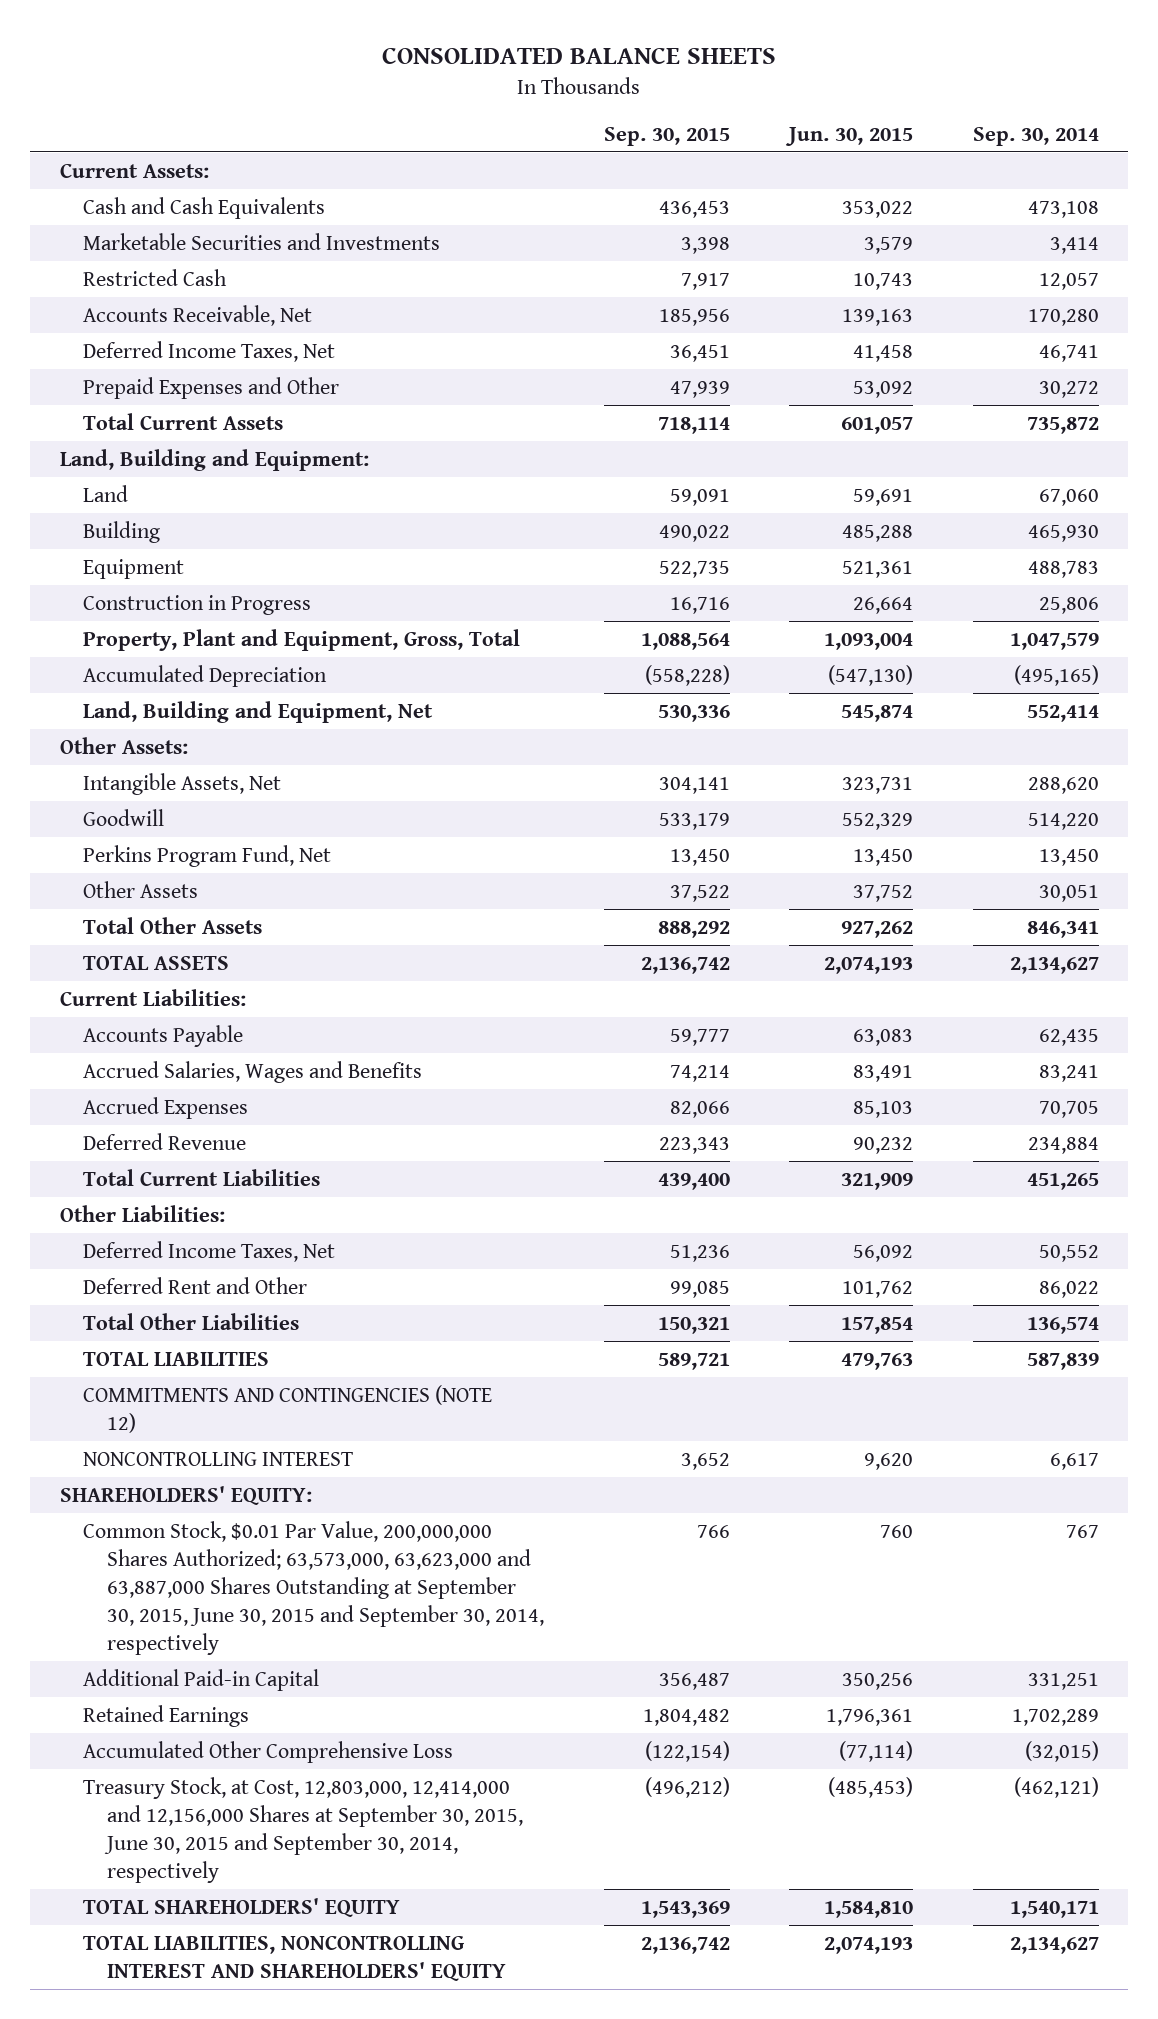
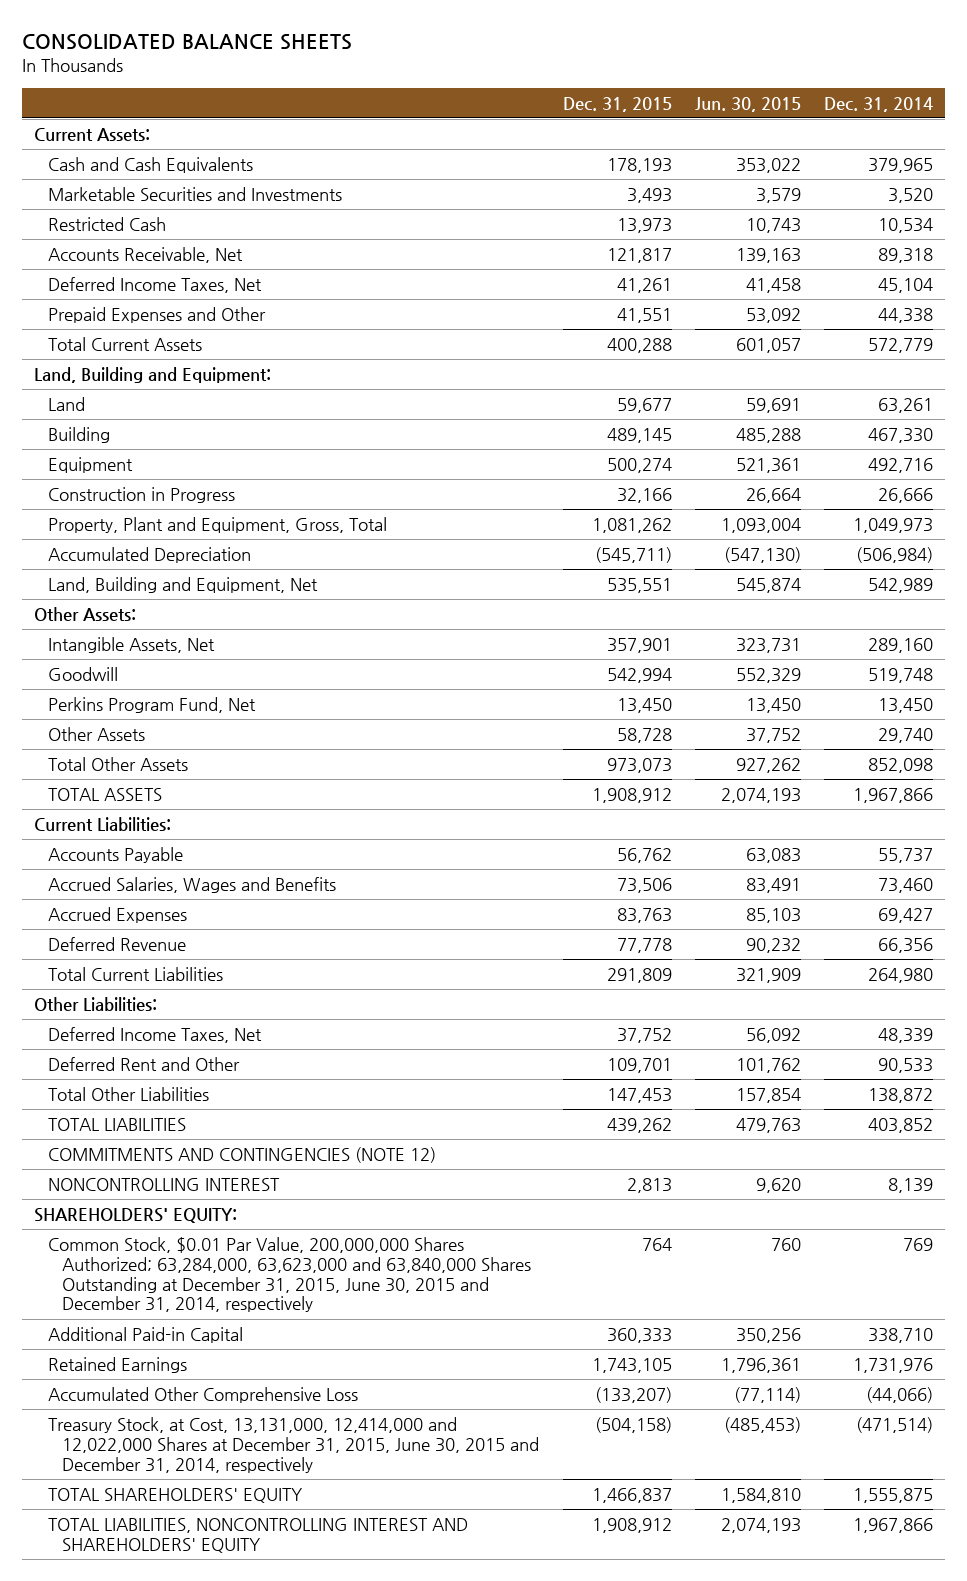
- | Sep. 30, 2015 | Jun. 30, 2015 | Sep. 30, 2014
+ | Dec. 31, 2015 | Jun. 30, 2015 | Dec. 31, 2014
- Common Stock, $0.01 Par Value, 200,000,000 Shares Authorized; 63,573,000, 63,623,000 and 63,887,000 Shares Outstanding at September 30, 2015, June 30, 2015 and September 30, 2014, respectively | 766 | 760 | 767
+ Common Stock, $0.01 Par Value, 200,000,000 Shares Authorized; 63,284,000, 63,623,000 and 63,840,000 Shares Outstanding at December 31, 2015, June 30, 2015 and December 31, 2014, respectively | 764 | 760 | 769
- Treasury Stock, at Cost, 12,803,000, 12,414,000 and 12,156,000 Shares at September 30, 2015, June 30, 2015 and September 30, 2014, respectively | (496,212) | (485,453) | (462,121)
+ Treasury Stock, at Cost, 13,131,000, 12,414,000 and 12,022,000 Shares at December 31, 2015, June 30, 2015 and December 31, 2014, respectively | (504,158) | (485,453) | (471,514)

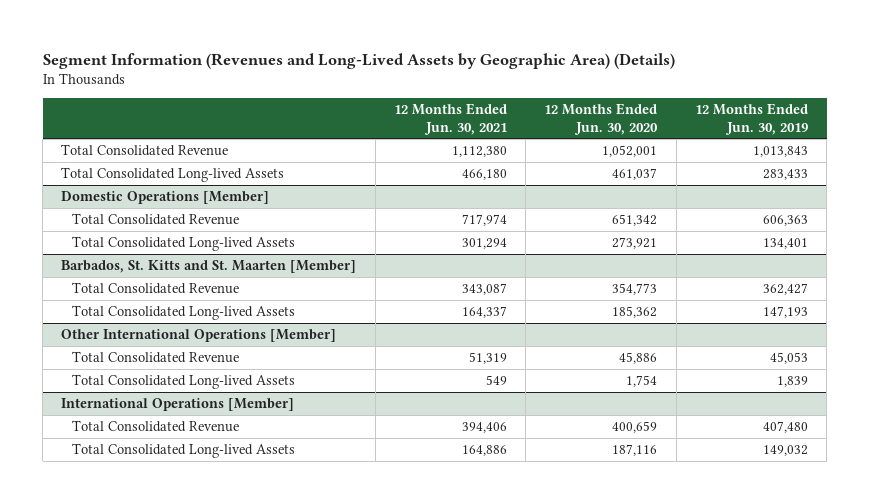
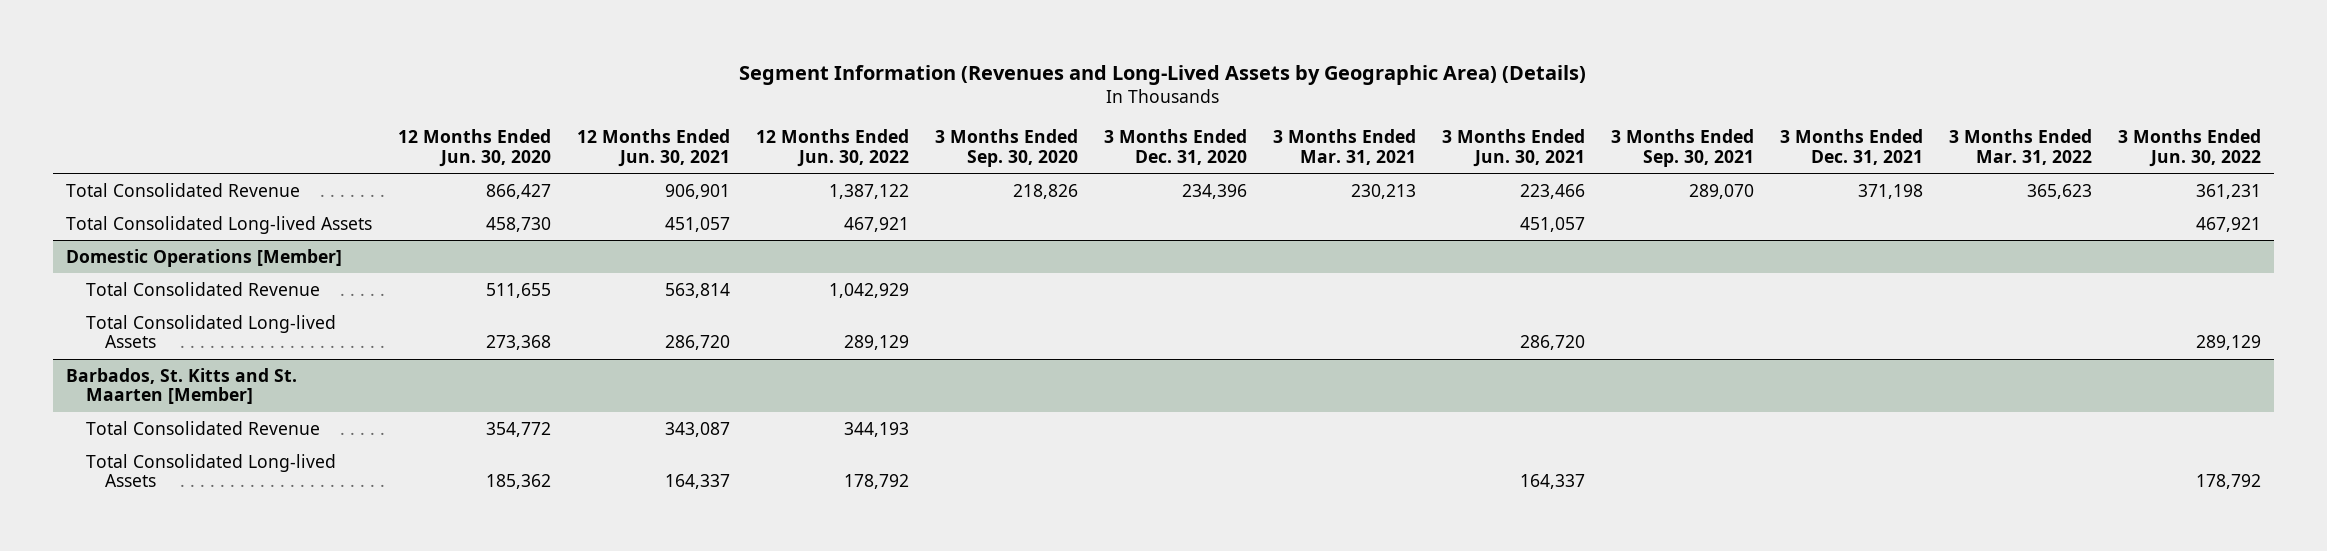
- | 12 Months Ended Jun. 30, 2021 | 12 Months Ended Jun. 30, 2020 | 12 Months Ended Jun. 30, 2019
+ | 12 Months Ended Jun. 30, 2020 | 12 Months Ended Jun. 30, 2021 | 12 Months Ended Jun. 30, 2022 | 3 Months Ended Sep. 30, 2020 | 3 Months Ended Dec. 31, 2020 | 3 Months Ended Mar. 31, 2021 | 3 Months Ended Jun. 30, 2021 | 3 Months Ended Sep. 30, 2021 | 3 Months Ended Dec. 31, 2021 | 3 Months Ended Mar. 31, 2022 | 3 Months Ended Jun. 30, 2022
- Total Consolidated Revenue | 1,112,380 | 1,052,001 | 1,013,843
- Total Consolidated Long-lived Assets | 466,180 | 461,037 | 283,433
+ Total Consolidated Revenue | 866,427 | 906,901 | 1,387,122 | 218,826 | 234,396 | 230,213 | 223,466 | 289,070 | 371,198 | 365,623 | 361,231
+ Total Consolidated Long-lived Assets | 458,730 | 451,057 | 467,921 | | | | 451,057 | | | | 467,921
@ Domestic Operations [Member]
- Total Consolidated Revenue | 717,974 | 651,342 | 606,363
- Total Consolidated Long-lived Assets | 301,294 | 273,921 | 134,401
+ Total Consolidated Revenue | 511,655 | 563,814 | 1,042,929 | | | | | | | |
+ Total Consolidated Long-lived Assets | 273,368 | 286,720 | 289,129 | | | | 286,720 | | | | 289,129
@ Barbados, St. Kitts and St. Maarten [Member]
- Total Consolidated Revenue | 343,087 | 354,773 | 362,427
+ Total Consolidated Revenue | 354,772 | 343,087 | 344,193 | | | | | | | |
- Other International Operations [Member]
- Total Consolidated Revenue | 51,319 | 45,886 | 45,053
- Total Consolidated Long-lived Assets | 549 | 1,754 | 1,839
- International Operations [Member]
- Total Consolidated Revenue | 394,406 | 400,659 | 407,480
- Total Consolidated Long-lived Assets | 164,886 | 187,116 | 149,032

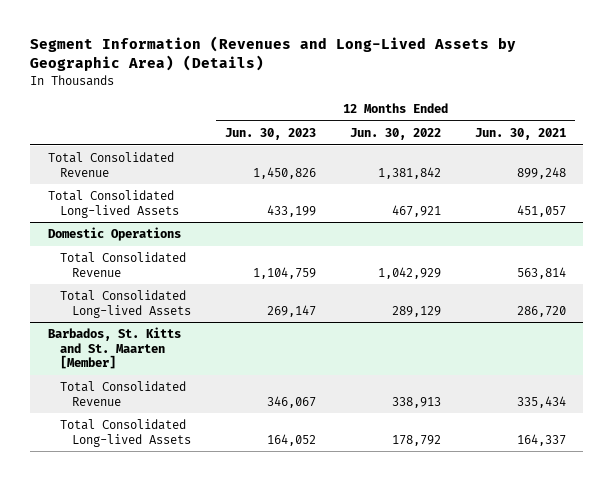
- | 12 Months Ended Jun. 30, 2020 | 12 Months Ended Jun. 30, 2021 | 12 Months Ended Jun. 30, 2022 | 3 Months Ended Sep. 30, 2020 | 3 Months Ended Dec. 31, 2020 | 3 Months Ended Mar. 31, 2021 | 3 Months Ended Jun. 30, 2021 | 3 Months Ended Sep. 30, 2021 | 3 Months Ended Dec. 31, 2021 | 3 Months Ended Mar. 31, 2022 | 3 Months Ended Jun. 30, 2022
+ | 12 Months Ended Jun. 30, 2023 | 12 Months Ended Jun. 30, 2022 | 12 Months Ended Jun. 30, 2021
- Total Consolidated Revenue | 866,427 | 906,901 | 1,387,122 | 218,826 | 234,396 | 230,213 | 223,466 | 289,070 | 371,198 | 365,623 | 361,231
+ Total Consolidated Revenue | 1,450,826 | 1,381,842 | 899,248
- Domestic Operations [Member]
+ Domestic Operations
@ Barbados, St. Kitts and St. Maarten [Member]
- Total Consolidated Revenue | 354,772 | 343,087 | 344,193 | | | | | | | |
+ Total Consolidated Revenue | 346,067 | 338,913 | 335,434

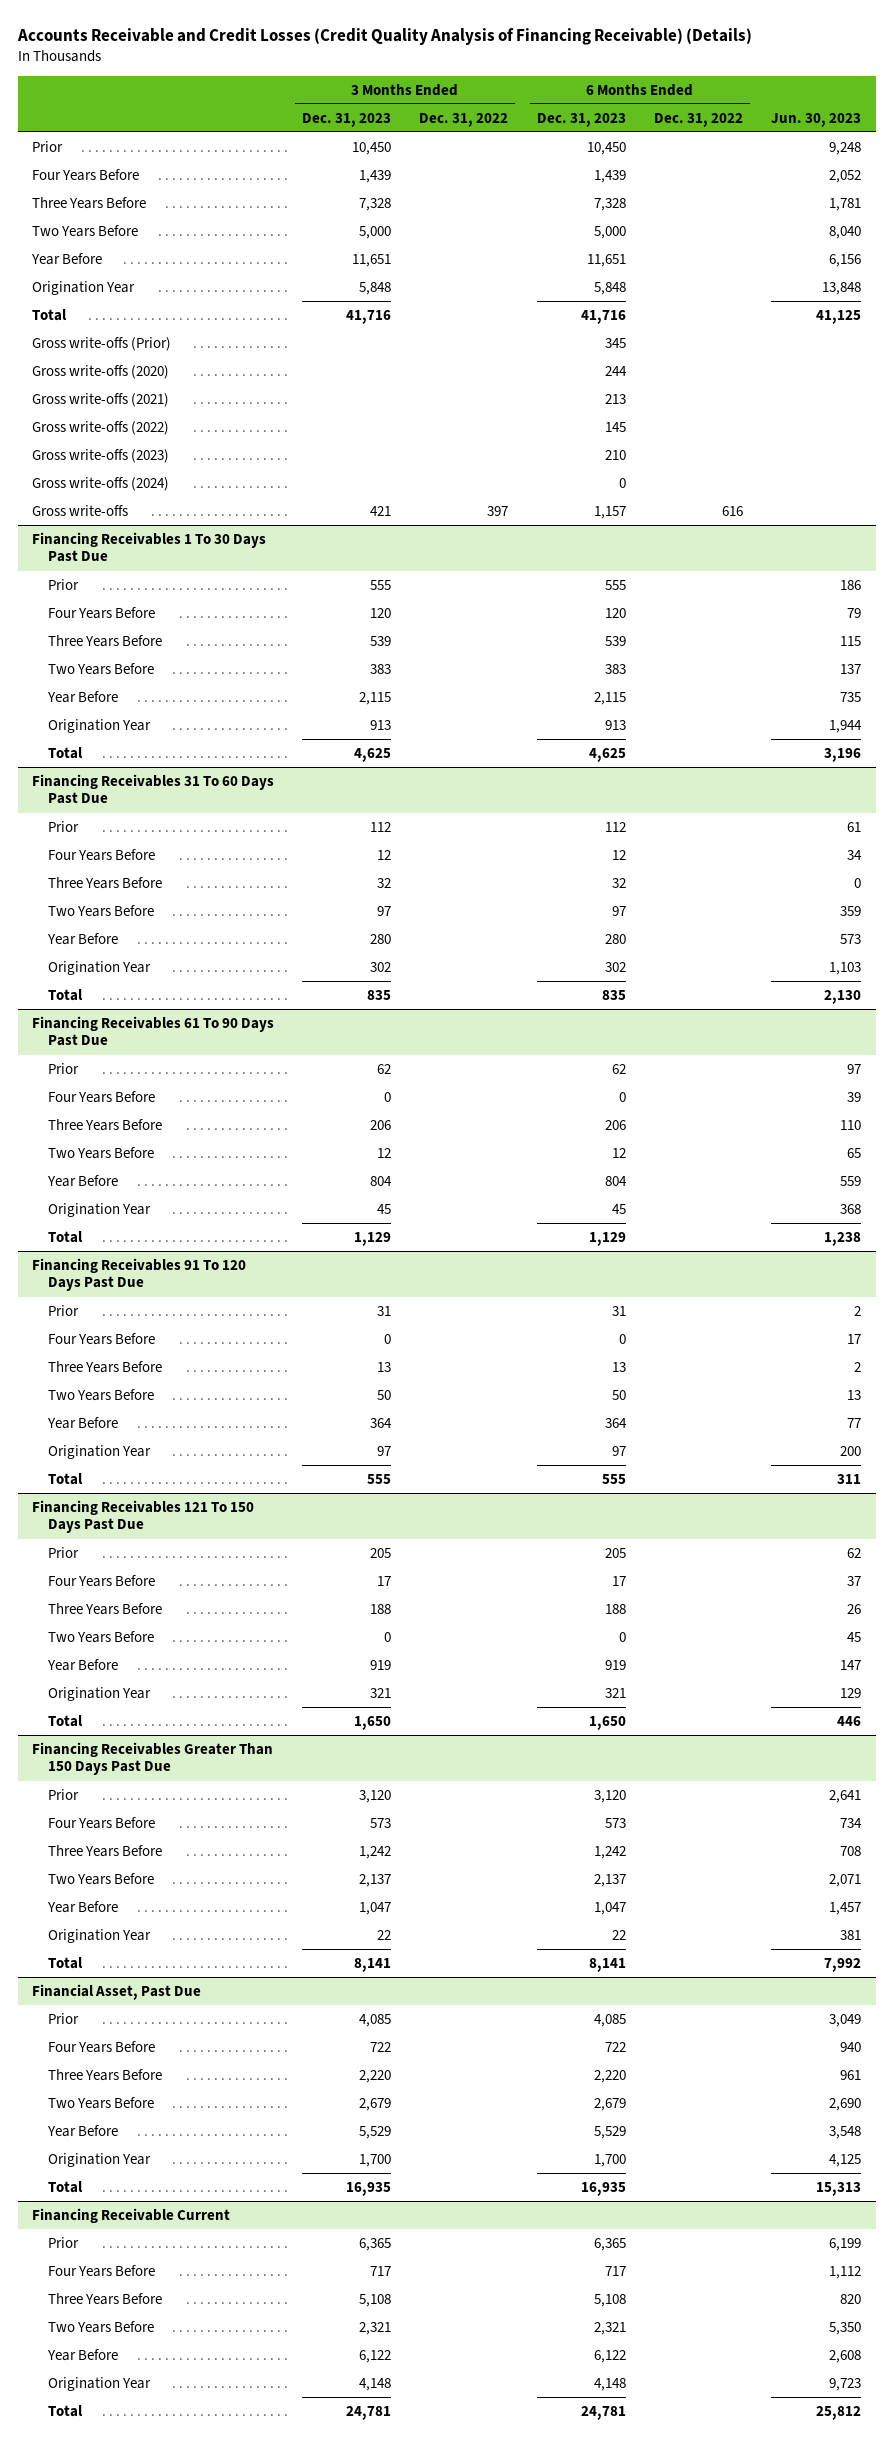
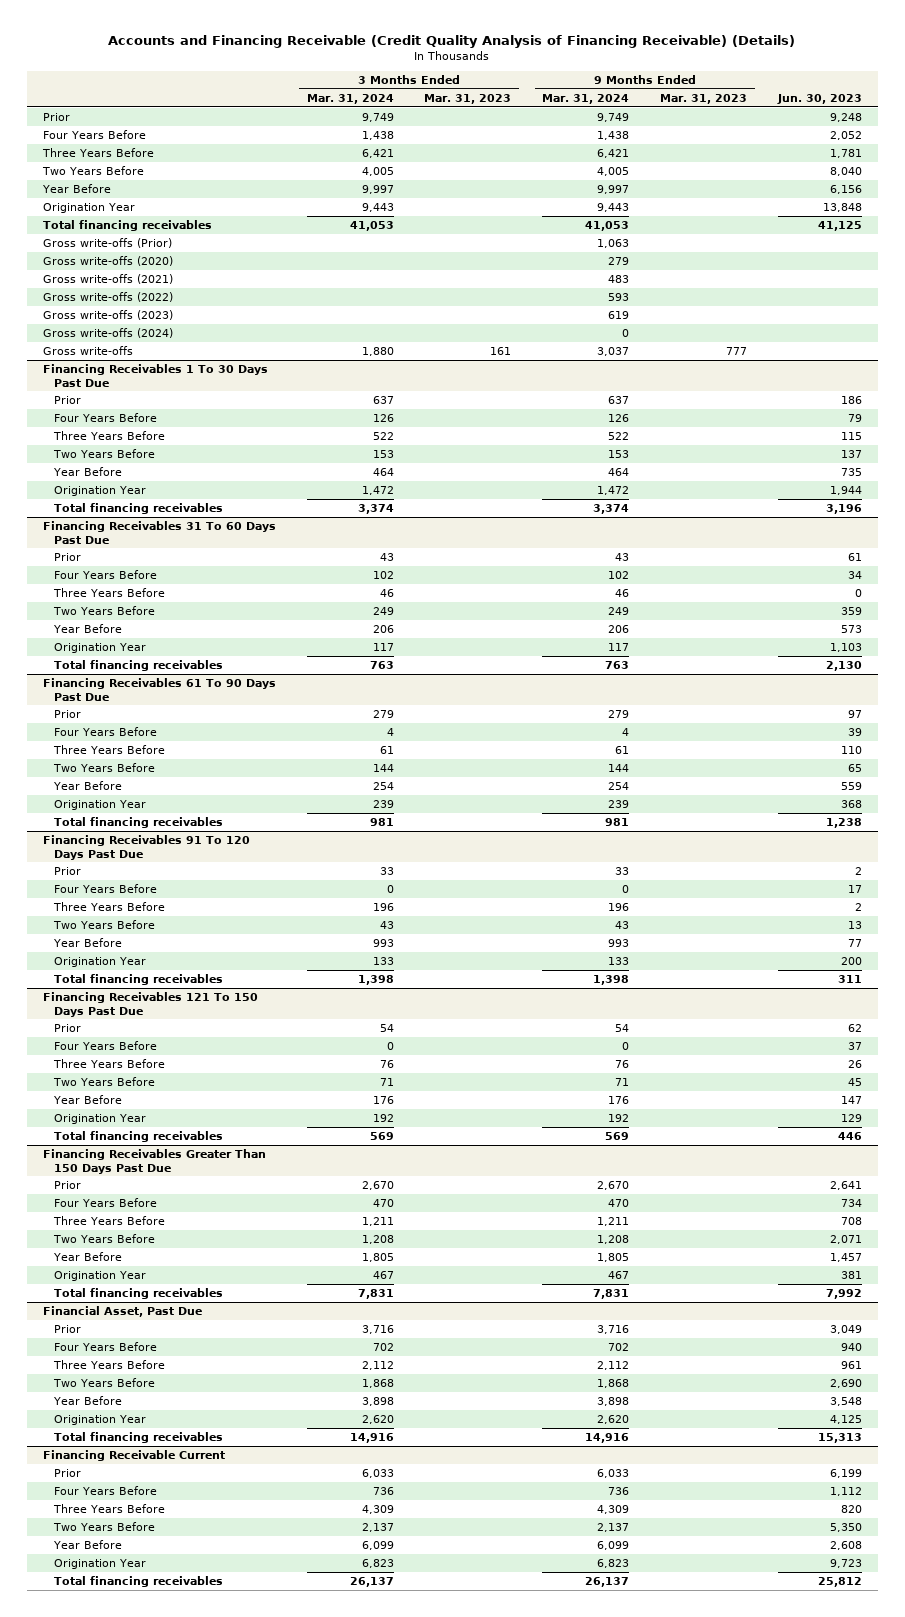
- Accounts Receivable and Credit Losses (Credit Quality Analysis of Financing Receivable) (Details)
+ Accounts and Financing Receivable (Credit Quality Analysis of Financing Receivable) (Details)
- | 3 Months Ended Dec. 31, 2023 | 3 Months Ended Dec. 31, 2022 | 6 Months Ended Dec. 31, 2023 | 6 Months Ended Dec. 31, 2022 | Jun. 30, 2023
+ | 3 Months Ended Mar. 31, 2024 | 3 Months Ended Mar. 31, 2023 | 9 Months Ended Mar. 31, 2024 | 9 Months Ended Mar. 31, 2023 | Jun. 30, 2023
- Total | 41,716 | | 41,716 | | 41,125
+ Total financing receivables | 41,053 | | 41,053 | | 41,125
@ Financing Receivables 1 To 30 Days Past Due
- Total | 4,625 | | 4,625 | | 3,196
+ Total financing receivables | 3,374 | | 3,374 | | 3,196
@ Financing Receivables 31 To 60 Days Past Due
- Total | 835 | | 835 | | 2,130
+ Total financing receivables | 763 | | 763 | | 2,130
@ Financing Receivables 61 To 90 Days Past Due
- Total | 1,129 | | 1,129 | | 1,238
+ Total financing receivables | 981 | | 981 | | 1,238
@ Financing Receivables 91 To 120 Days Past Due
- Total | 555 | | 555 | | 311
+ Total financing receivables | 1,398 | | 1,398 | | 311
@ Financing Receivables 121 To 150 Days Past Due
- Total | 1,650 | | 1,650 | | 446
+ Total financing receivables | 569 | | 569 | | 446
@ Financing Receivables Greater Than 150 Days Past Due
- Total | 8,141 | | 8,141 | | 7,992
+ Total financing receivables | 7,831 | | 7,831 | | 7,992
@ Financial Asset, Past Due
- Total | 16,935 | | 16,935 | | 15,313
+ Total financing receivables | 14,916 | | 14,916 | | 15,313
@ Financing Receivable Current
- Total | 24,781 | | 24,781 | | 25,812
+ Total financing receivables | 26,137 | | 26,137 | | 25,812

